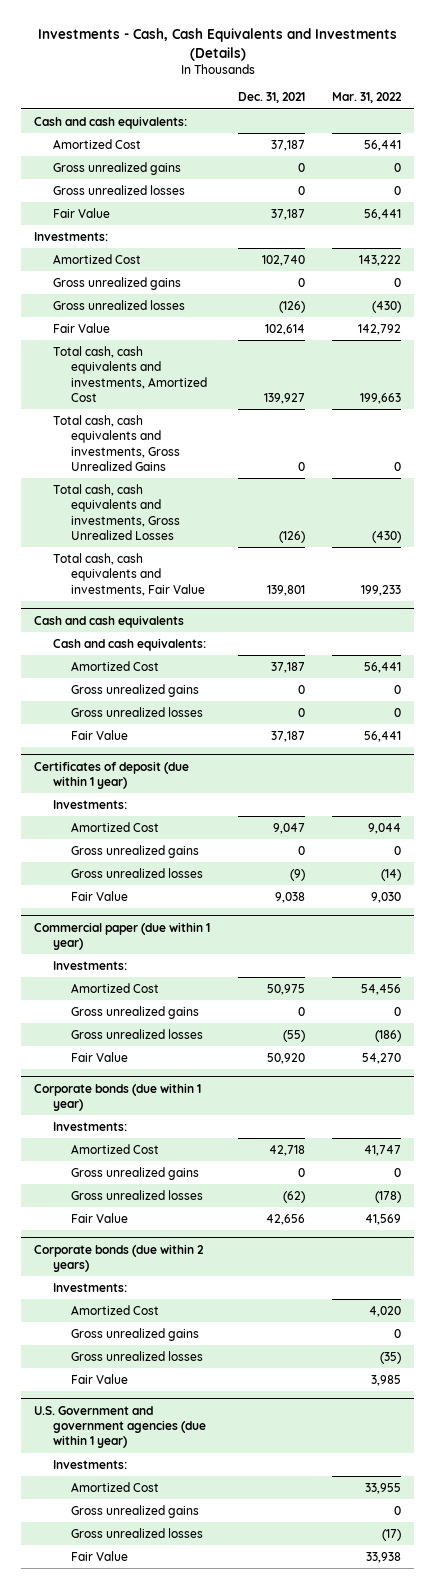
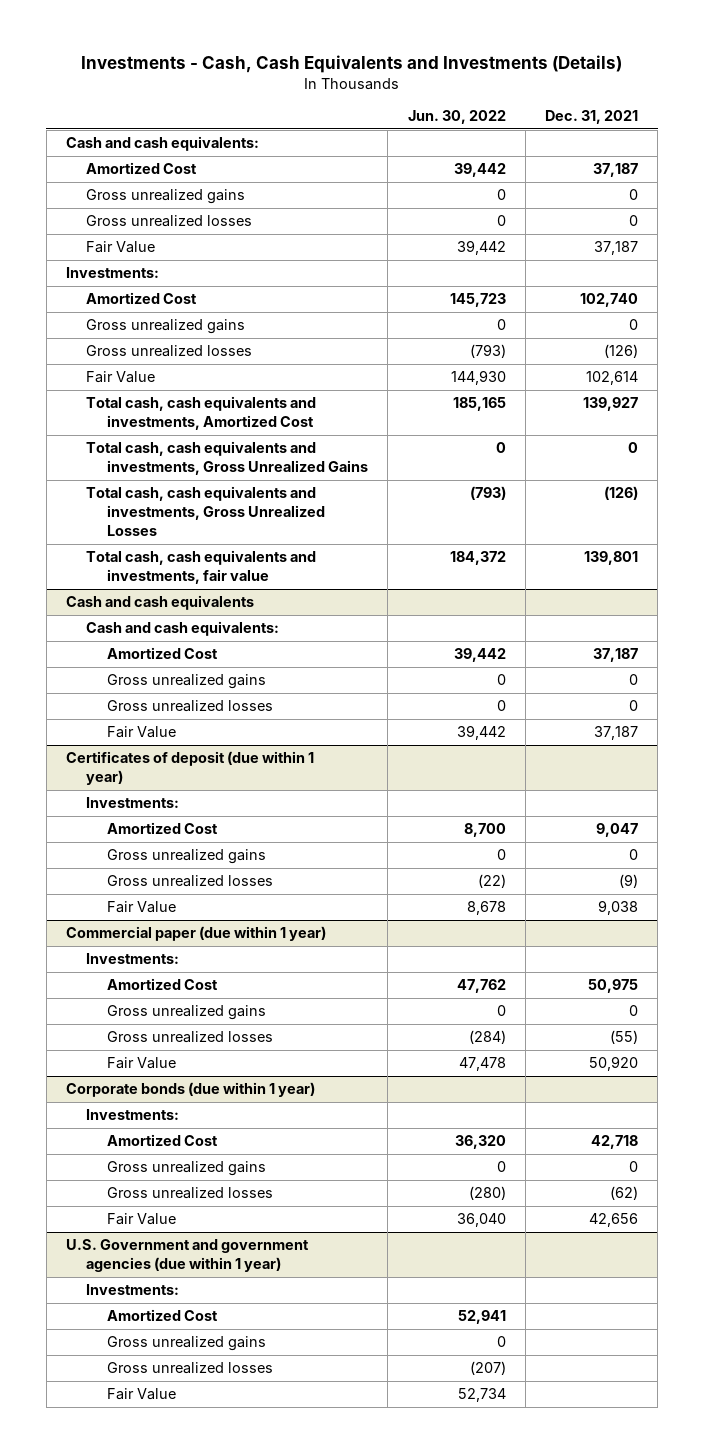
- | Dec. 31, 2021 | Mar. 31, 2022
+ | Jun. 30, 2022 | Dec. 31, 2021
- Total cash, cash equivalents and investments, Fair Value | 139,801 | 199,233
+ Total cash, cash equivalents and investments, fair value | 184,372 | 139,801
- Corporate bonds (due within 2 years)
- Investments:
- Amortized Cost | | 4,020
- Gross unrealized gains | | 0
- Gross unrealized losses | | (35)
- Fair Value | | 3,985

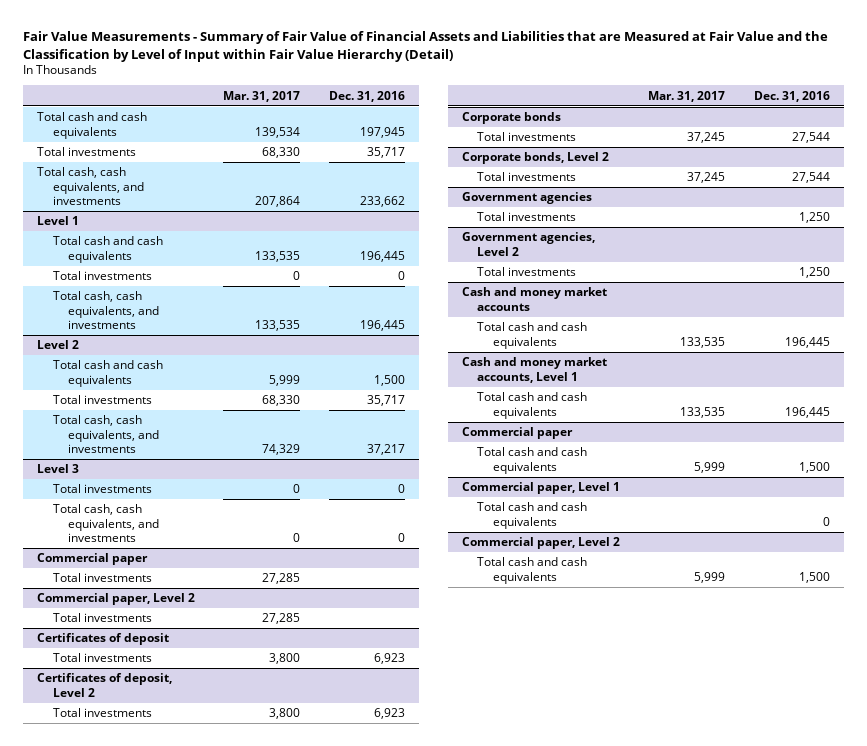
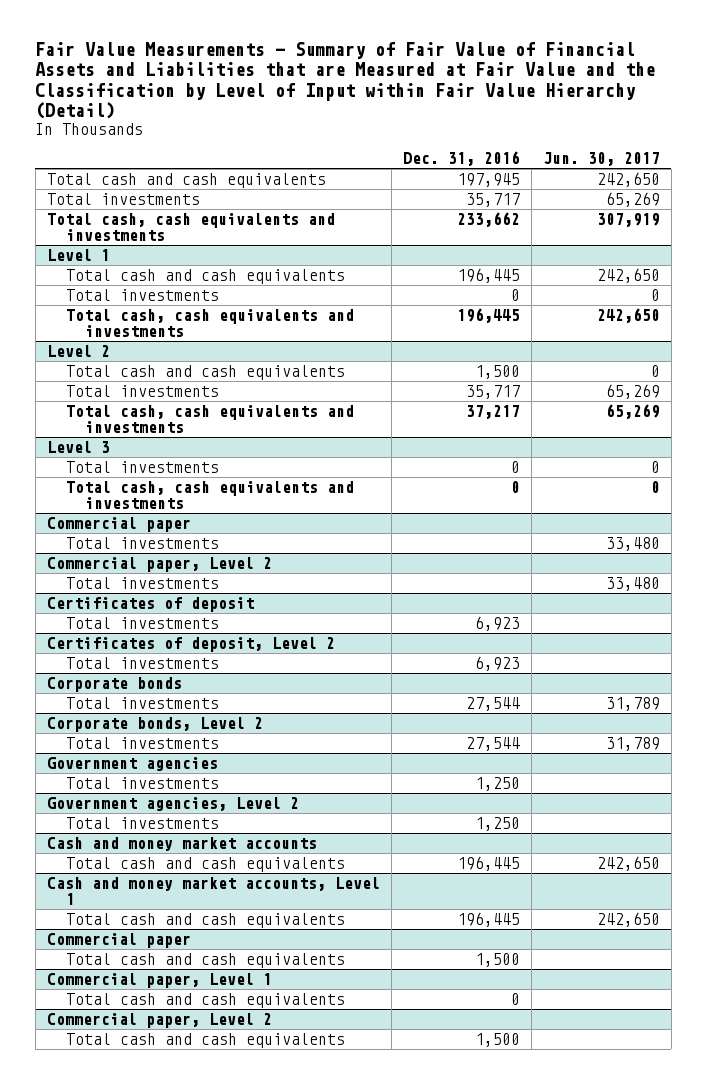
- | Mar. 31, 2017 | Dec. 31, 2016
+ | Dec. 31, 2016 | Jun. 30, 2017
- Total cash, cash equivalents, and investments | 207,864 | 233,662
+ Total cash, cash equivalents and investments | 233,662 | 307,919
@ Level 1
- Total cash, cash equivalents, and investments | 133,535 | 196,445
+ Total cash, cash equivalents and investments | 196,445 | 242,650
@ Level 2
- Total cash, cash equivalents, and investments | 74,329 | 37,217
+ Total cash, cash equivalents and investments | 37,217 | 65,269
@ Level 3
- Total cash, cash equivalents, and investments | 0 | 0
+ Total cash, cash equivalents and investments | 0 | 0

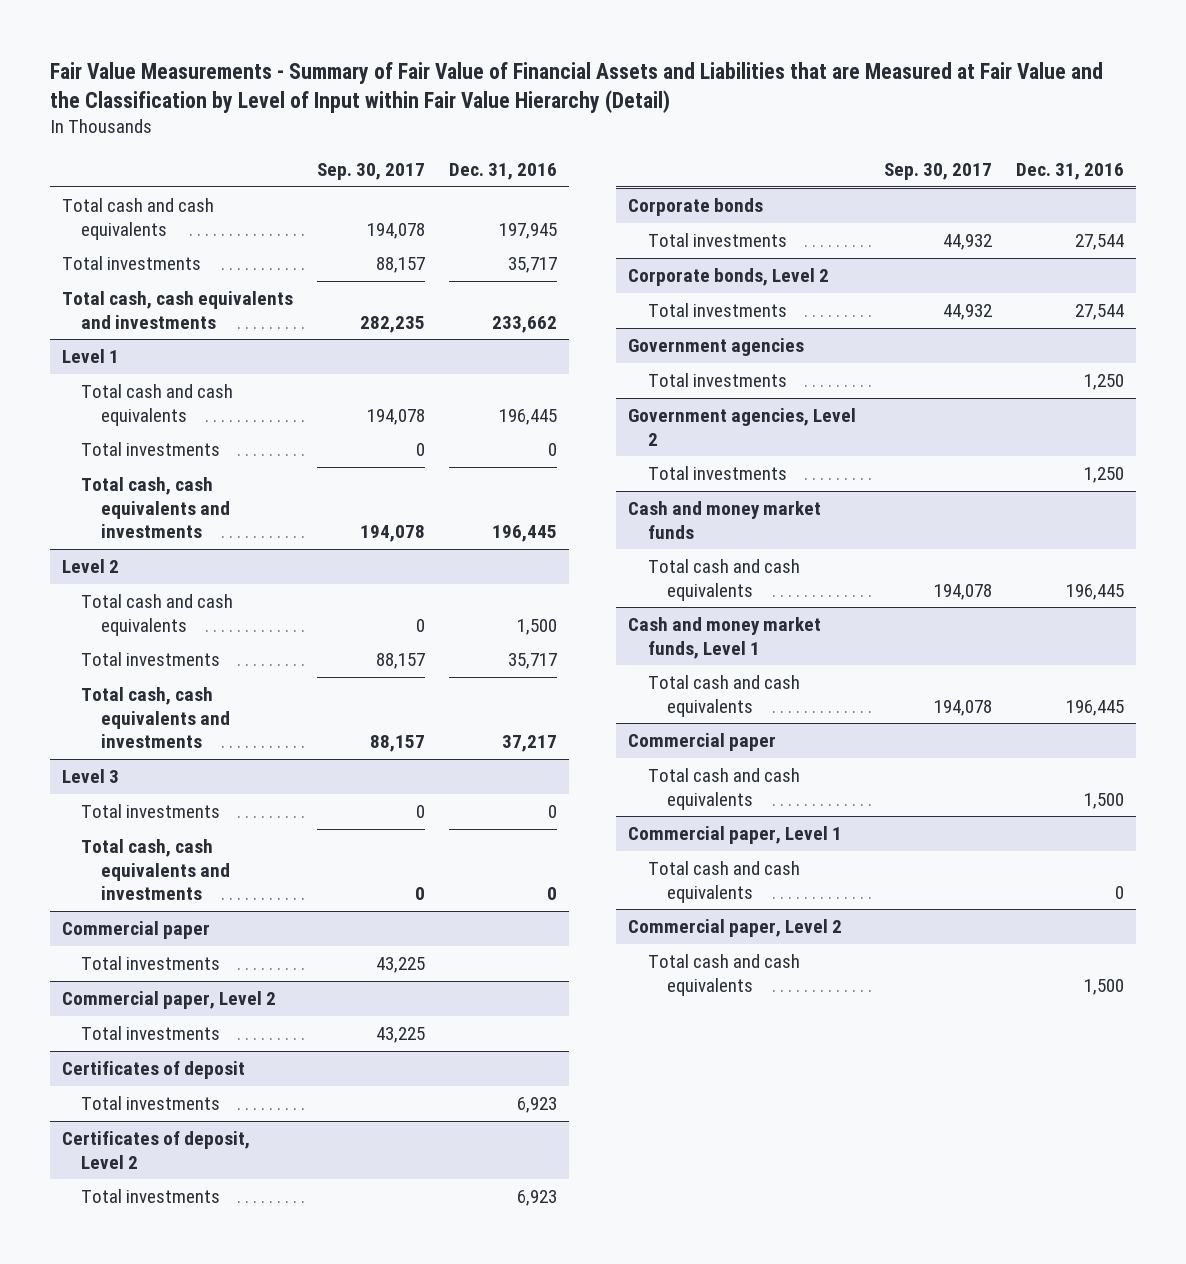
- | Dec. 31, 2016 | Jun. 30, 2017
+ | Sep. 30, 2017 | Dec. 31, 2016
- Cash and money market accounts
+ Cash and money market funds
- Cash and money market accounts, Level 1
+ Cash and money market funds, Level 1

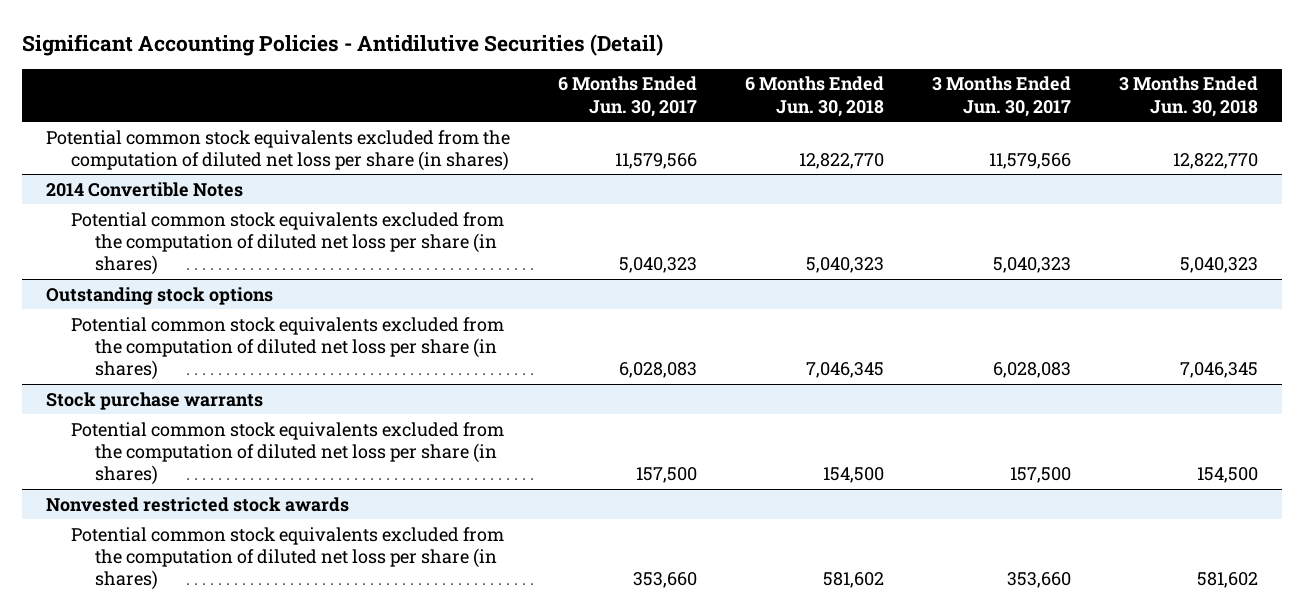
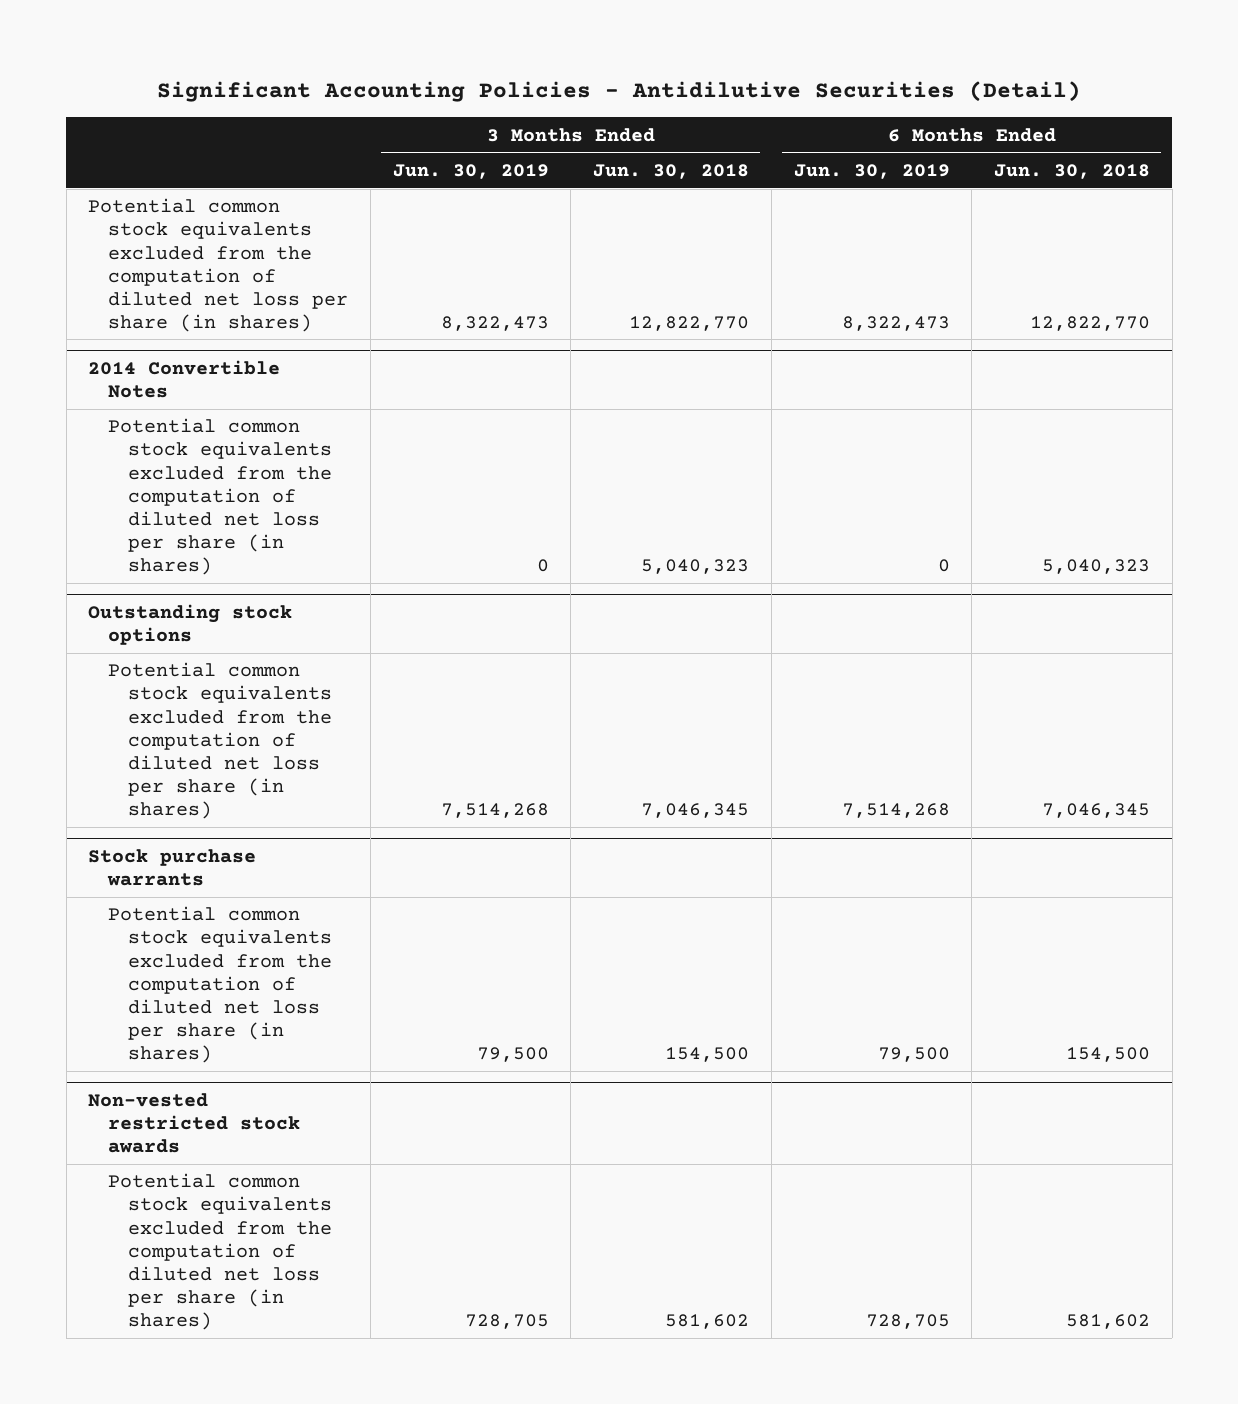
- | 6 Months Ended Jun. 30, 2017 | 6 Months Ended Jun. 30, 2018 | 3 Months Ended Jun. 30, 2017 | 3 Months Ended Jun. 30, 2018
+ | 3 Months Ended Jun. 30, 2019 | 3 Months Ended Jun. 30, 2018 | 6 Months Ended Jun. 30, 2019 | 6 Months Ended Jun. 30, 2018
- Nonvested restricted stock awards
+ Non-vested restricted stock awards

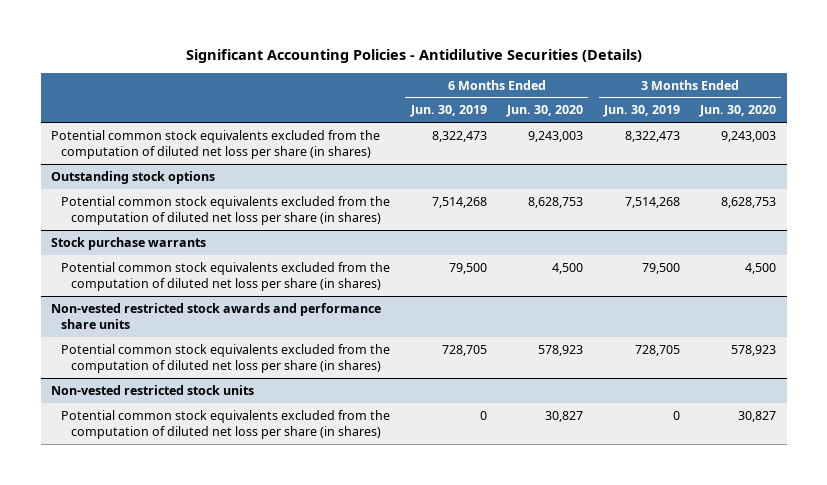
- Significant Accounting Policies - Antidilutive Securities (Detail)
+ Significant Accounting Policies - Antidilutive Securities (Details)
- | 3 Months Ended Jun. 30, 2019 | 3 Months Ended Jun. 30, 2018 | 6 Months Ended Jun. 30, 2019 | 6 Months Ended Jun. 30, 2018
+ | 6 Months Ended Jun. 30, 2019 | 6 Months Ended Jun. 30, 2020 | 3 Months Ended Jun. 30, 2019 | 3 Months Ended Jun. 30, 2020
- 2014 Convertible Notes
- Potential common stock equivalents excluded from the computation of diluted net loss per share (in shares) | 0 | 5,040,323 | 0 | 5,040,323
- Non-vested restricted stock awards
+ Non-vested restricted stock awards and performance share units
+ Non-vested restricted stock units
+ Potential common stock equivalents excluded from the computation of diluted net loss per share (in shares) | 0 | 30,827 | 0 | 30,827

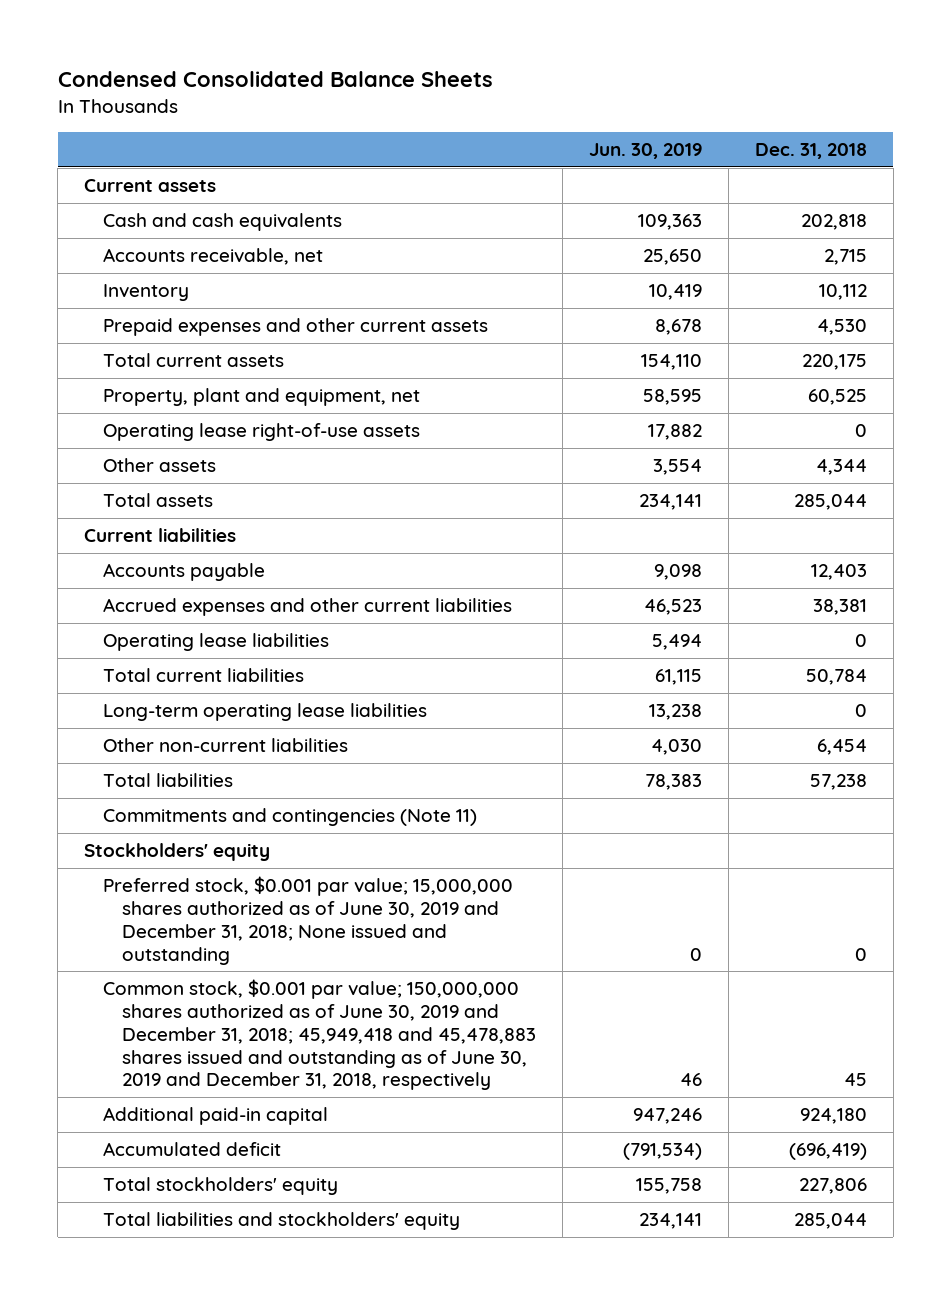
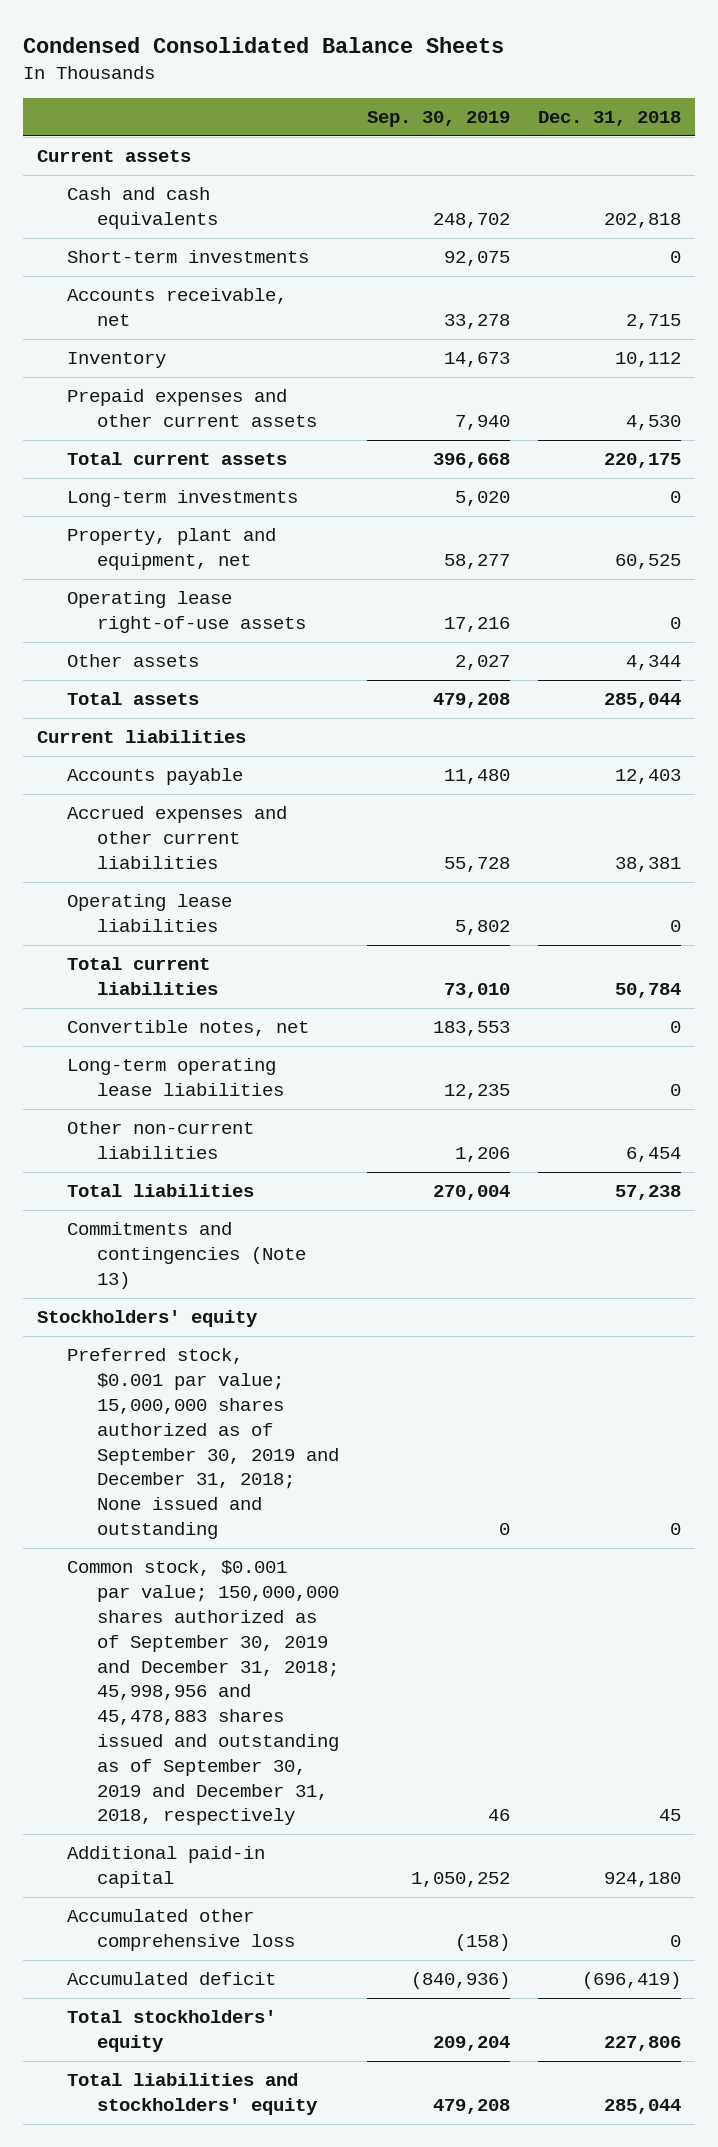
- | Jun. 30, 2019 | Dec. 31, 2018
+ | Sep. 30, 2019 | Dec. 31, 2018
+ Short-term investments | 92,075 | 0
+ Long-term investments | 5,020 | 0
+ Convertible notes, net | 183,553 | 0
- Commitments and contingencies (Note 11)
+ Commitments and contingencies (Note 13)
- Preferred stock, $0.001 par value; 15,000,000 shares authorized as of June 30, 2019 and December 31, 2018; None issued and outstanding | 0 | 0
- Common stock, $0.001 par value; 150,000,000 shares authorized as of June 30, 2019 and December 31, 2018; 45,949,418 and 45,478,883 shares issued and outstanding as of June 30, 2019 and December 31, 2018, respectively | 46 | 45
+ Preferred stock, $0.001 par value; 15,000,000 shares authorized as of September 30, 2019 and December 31, 2018; None issued and outstanding | 0 | 0
+ Common stock, $0.001 par value; 150,000,000 shares authorized as of September 30, 2019 and December 31, 2018; 45,998,956 and 45,478,883 shares issued and outstanding as of September 30, 2019 and December 31, 2018, respectively | 46 | 45
+ Accumulated other comprehensive loss | (158) | 0

